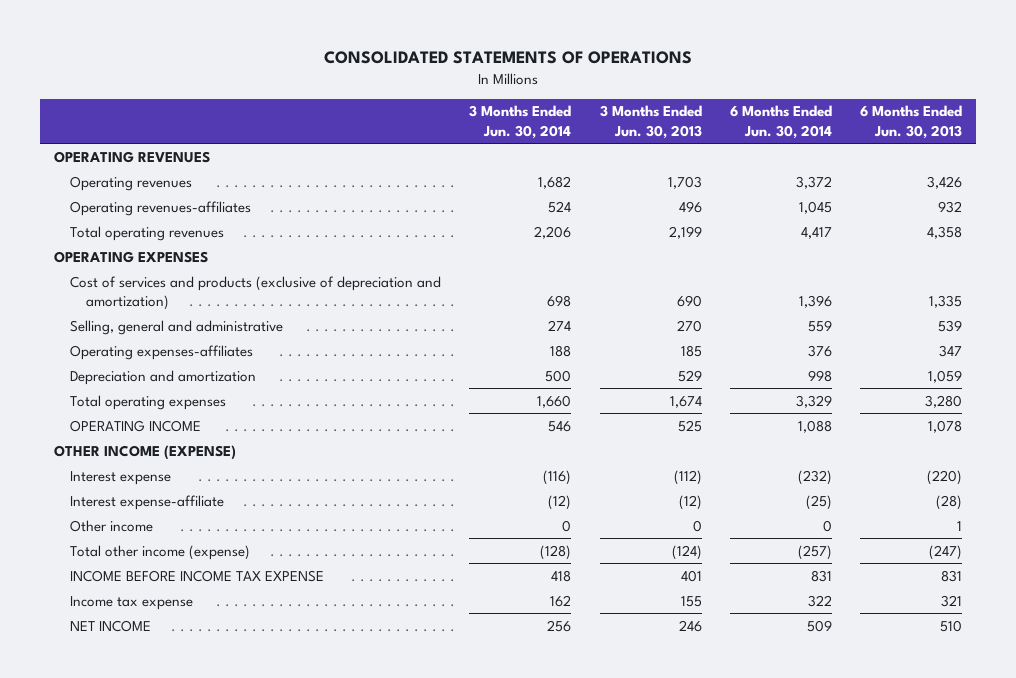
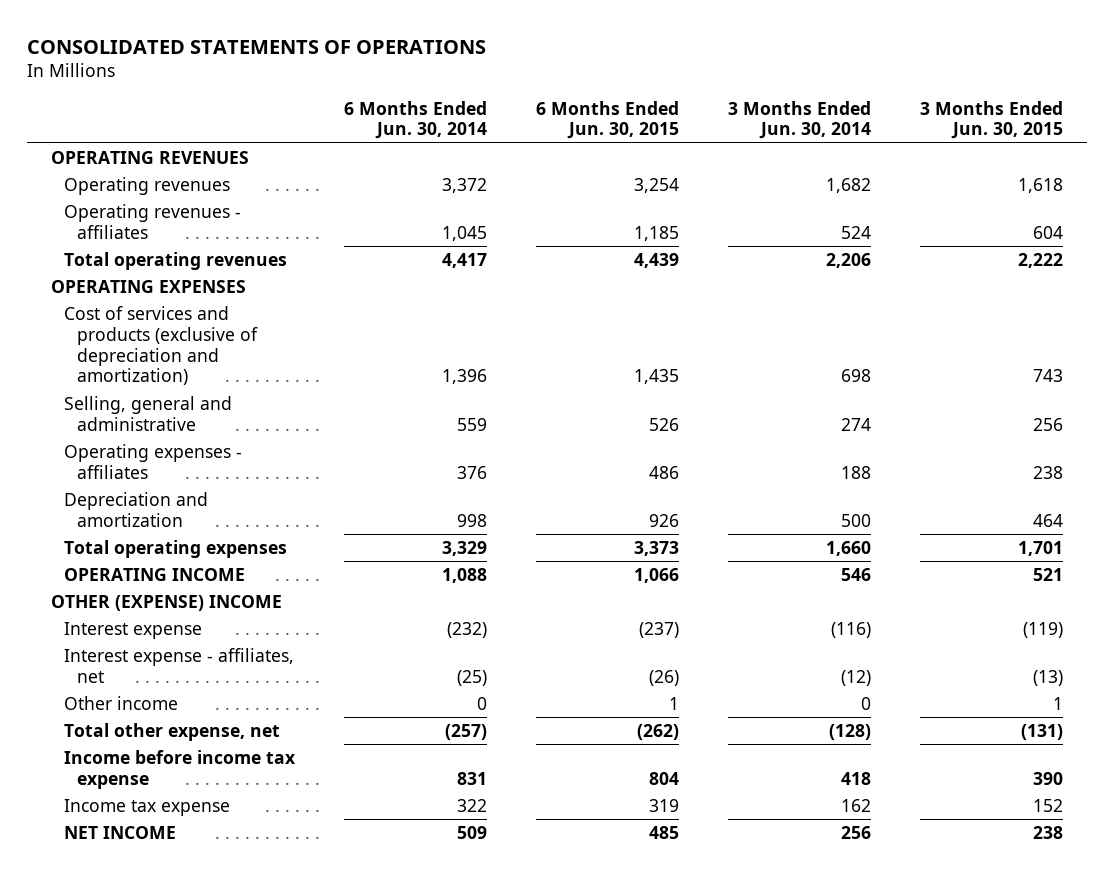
- | 3 Months Ended Jun. 30, 2014 | 3 Months Ended Jun. 30, 2013 | 6 Months Ended Jun. 30, 2014 | 6 Months Ended Jun. 30, 2013
+ | 6 Months Ended Jun. 30, 2014 | 6 Months Ended Jun. 30, 2015 | 3 Months Ended Jun. 30, 2014 | 3 Months Ended Jun. 30, 2015
- Operating revenues-affiliates | 524 | 496 | 1,045 | 932
+ Operating revenues - affiliates | 1,045 | 1,185 | 524 | 604
- Operating expenses-affiliates | 188 | 185 | 376 | 347
+ Operating expenses - affiliates | 376 | 486 | 188 | 238
- OTHER INCOME (EXPENSE)
+ OTHER (EXPENSE) INCOME
- Interest expense-affiliate | (12) | (12) | (25) | (28)
+ Interest expense - affiliates, net | (25) | (26) | (12) | (13)
- Total other income (expense) | (128) | (124) | (257) | (247)
- INCOME BEFORE INCOME TAX EXPENSE | 418 | 401 | 831 | 831
+ Total other expense, net | (257) | (262) | (128) | (131)
+ Income before income tax expense | 831 | 804 | 418 | 390

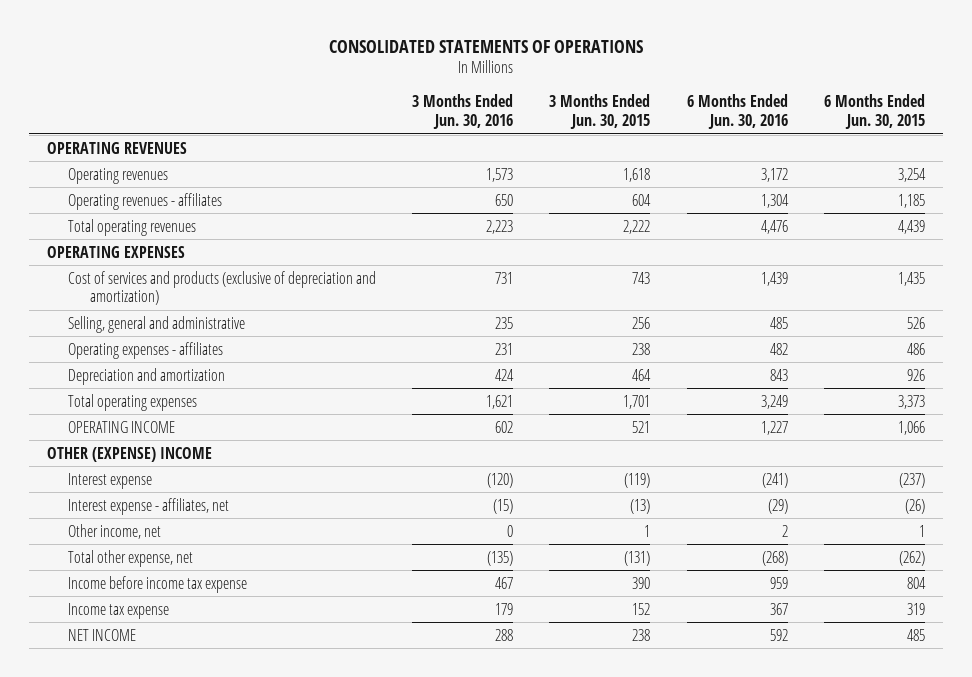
- | 6 Months Ended Jun. 30, 2014 | 6 Months Ended Jun. 30, 2015 | 3 Months Ended Jun. 30, 2014 | 3 Months Ended Jun. 30, 2015
+ | 3 Months Ended Jun. 30, 2016 | 3 Months Ended Jun. 30, 2015 | 6 Months Ended Jun. 30, 2016 | 6 Months Ended Jun. 30, 2015
- Other income | 0 | 1 | 0 | 1
+ Other income, net | 0 | 1 | 2 | 1

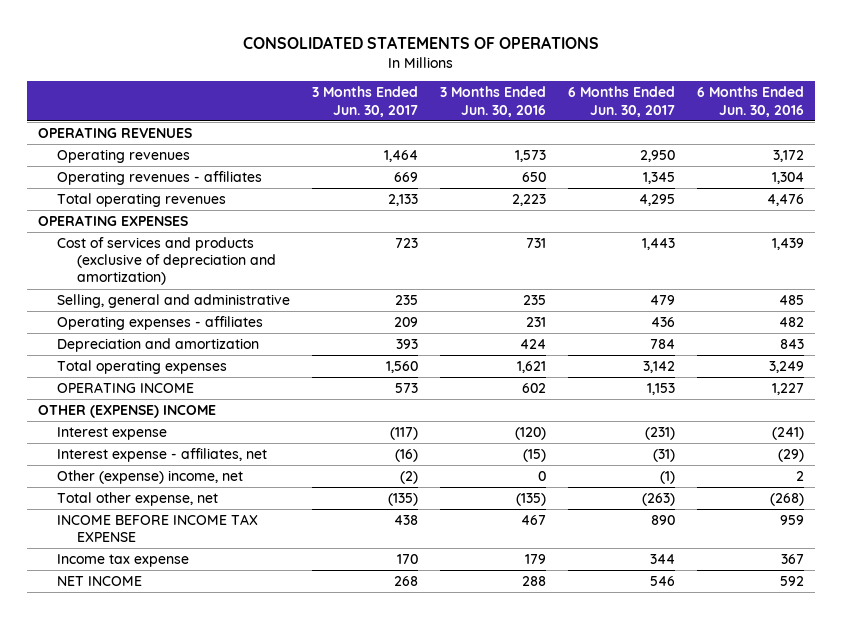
- | 3 Months Ended Jun. 30, 2016 | 3 Months Ended Jun. 30, 2015 | 6 Months Ended Jun. 30, 2016 | 6 Months Ended Jun. 30, 2015
+ | 3 Months Ended Jun. 30, 2017 | 3 Months Ended Jun. 30, 2016 | 6 Months Ended Jun. 30, 2017 | 6 Months Ended Jun. 30, 2016
- Other income, net | 0 | 1 | 2 | 1
+ Other (expense) income, net | (2) | 0 | (1) | 2
- Income before income tax expense | 467 | 390 | 959 | 804
+ INCOME BEFORE INCOME TAX EXPENSE | 438 | 467 | 890 | 959

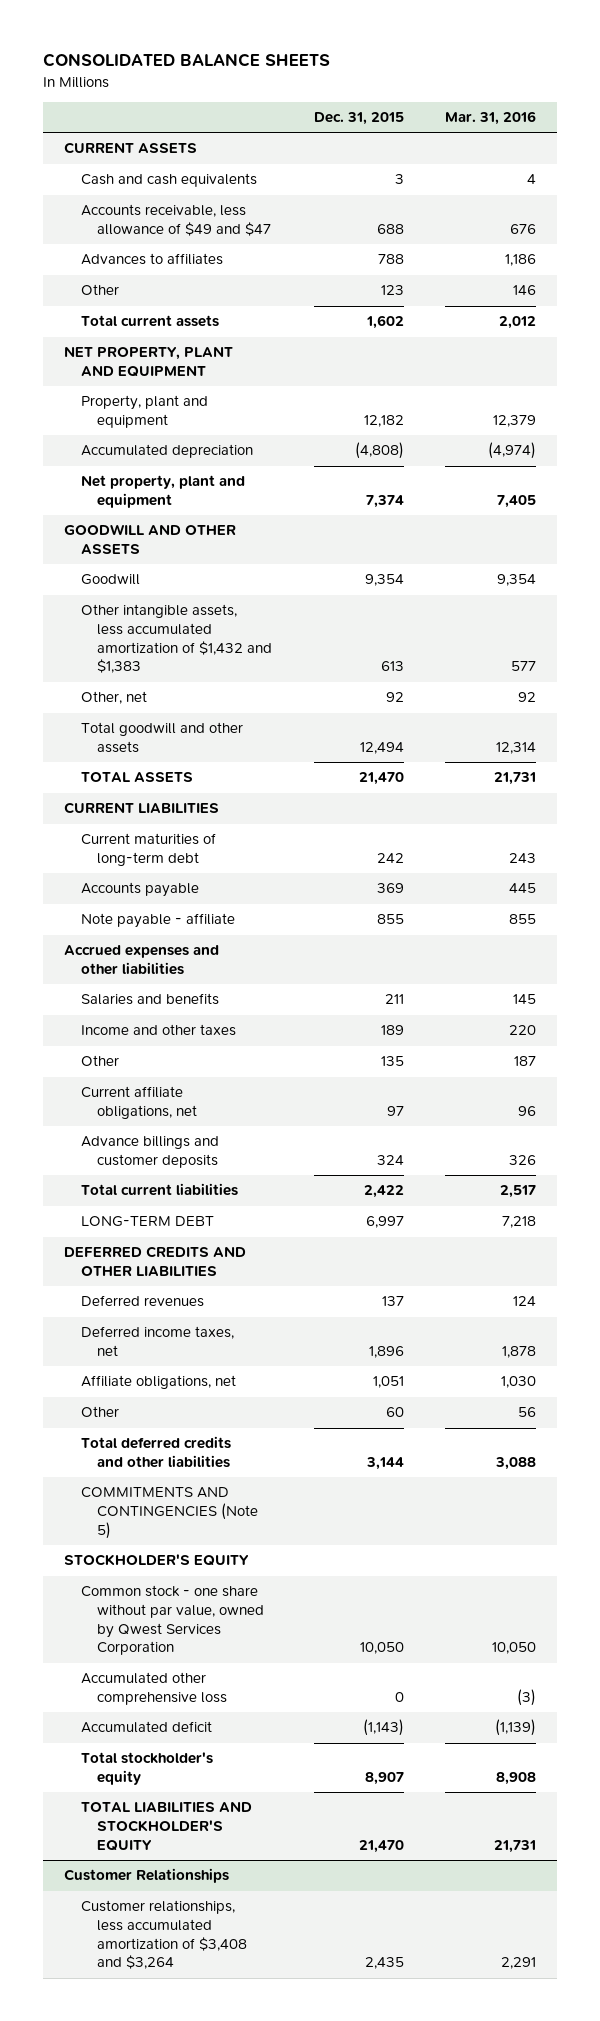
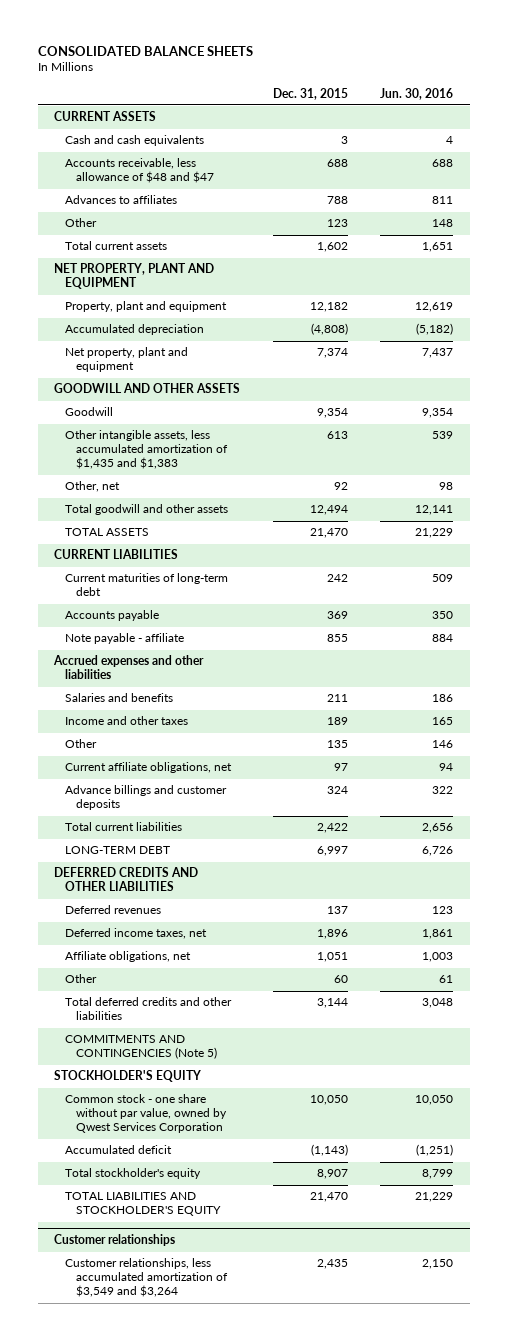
- | Dec. 31, 2015 | Mar. 31, 2016
+ | Dec. 31, 2015 | Jun. 30, 2016
- Accounts receivable, less allowance of $49 and $47 | 688 | 676
+ Accounts receivable, less allowance of $48 and $47 | 688 | 688
- Other intangible assets, less accumulated amortization of $1,432 and $1,383 | 613 | 577
+ Other intangible assets, less accumulated amortization of $1,435 and $1,383 | 613 | 539
- Accumulated other comprehensive loss | 0 | (3)
- Customer Relationships
- Customer relationships, less accumulated amortization of $3,408 and $3,264 | 2,435 | 2,291
+ Customer relationships
+ Customer relationships, less accumulated amortization of $3,549 and $3,264 | 2,435 | 2,150

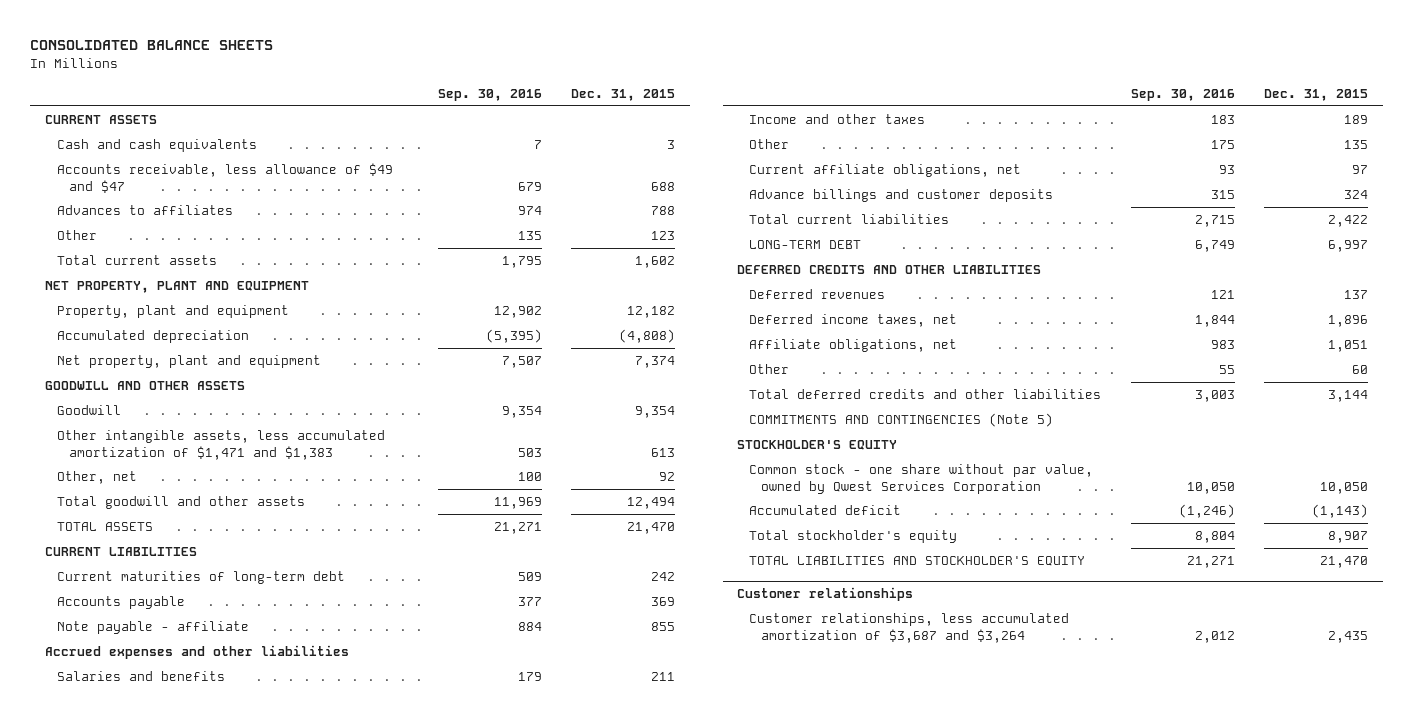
- | Dec. 31, 2015 | Jun. 30, 2016
+ | Sep. 30, 2016 | Dec. 31, 2015
- Accounts receivable, less allowance of $48 and $47 | 688 | 688
+ Accounts receivable, less allowance of $49 and $47 | 679 | 688
- Other intangible assets, less accumulated amortization of $1,435 and $1,383 | 613 | 539
+ Other intangible assets, less accumulated amortization of $1,471 and $1,383 | 503 | 613
@ Customer relationships
- Customer relationships, less accumulated amortization of $3,549 and $3,264 | 2,435 | 2,150
+ Customer relationships, less accumulated amortization of $3,687 and $3,264 | 2,012 | 2,435

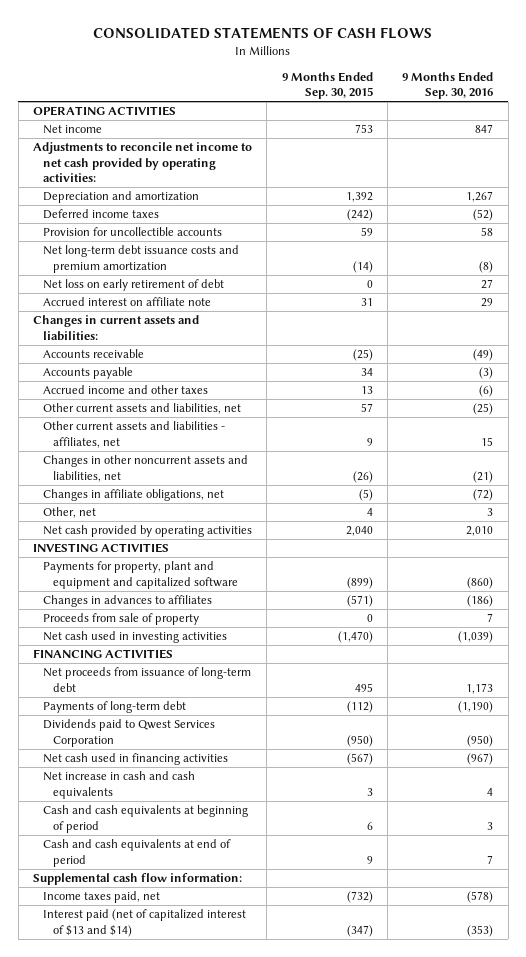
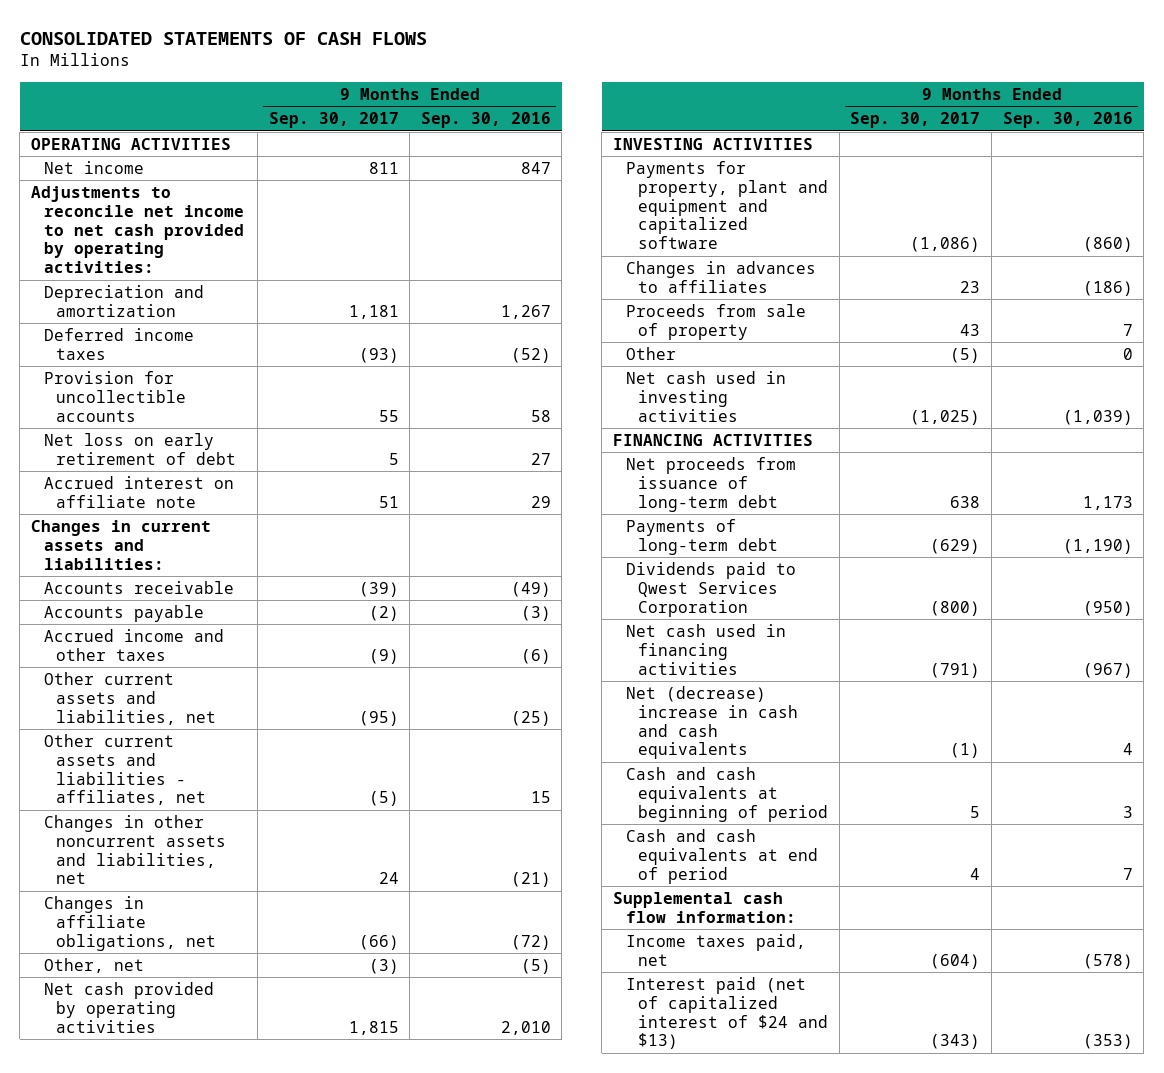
- | 9 Months Ended Sep. 30, 2015 | 9 Months Ended Sep. 30, 2016
+ | 9 Months Ended Sep. 30, 2017 | 9 Months Ended Sep. 30, 2016
- Net long-term debt issuance costs and premium amortization | (14) | (8)
- Other, net | 4 | 3
+ Other, net | (3) | (5)
+ Other | (5) | 0
- Net increase in cash and cash equivalents | 3 | 4
+ Net (decrease) increase in cash and cash equivalents | (1) | 4
- Interest paid (net of capitalized interest of $13 and $14) | (347) | (353)
+ Interest paid (net of capitalized interest of $24 and $13) | (343) | (353)

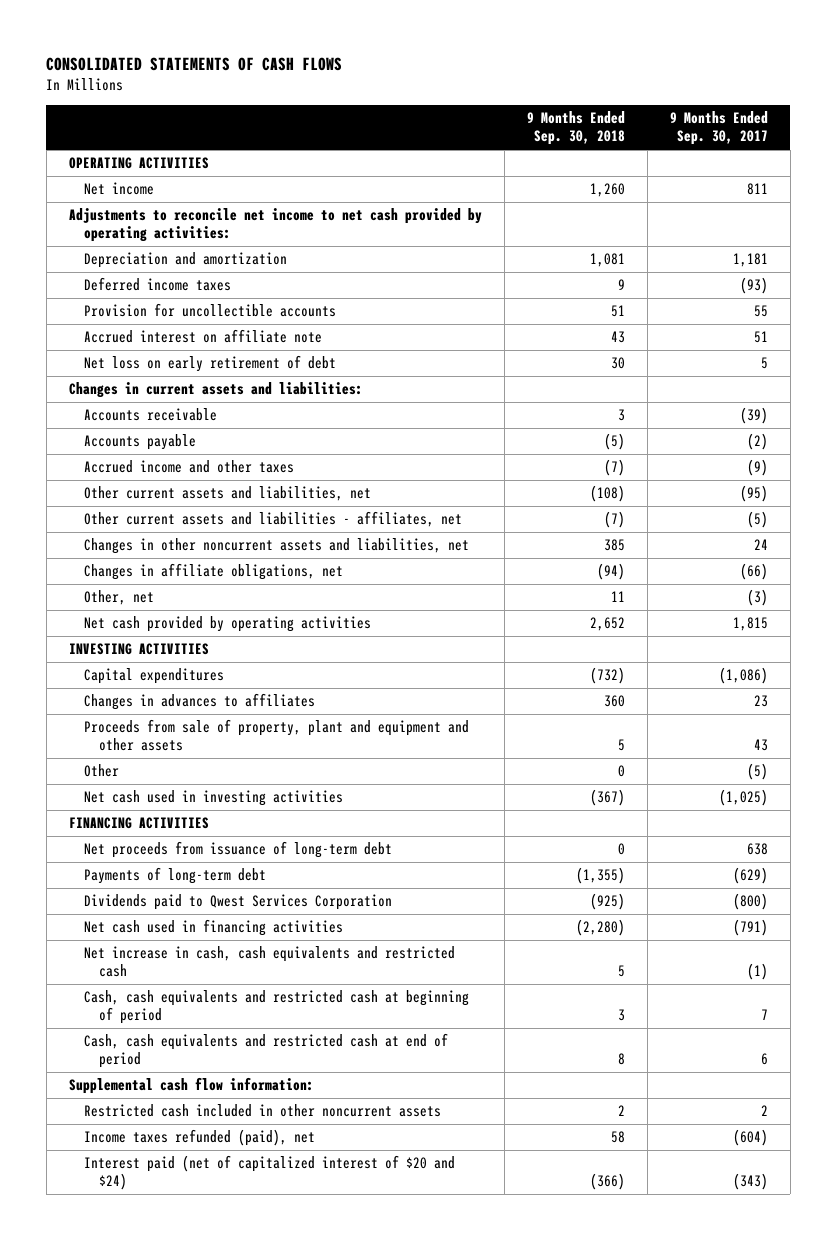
- | 9 Months Ended Sep. 30, 2017 | 9 Months Ended Sep. 30, 2016
+ | 9 Months Ended Sep. 30, 2018 | 9 Months Ended Sep. 30, 2017
moved down: Net loss on early retirement of debt | 30 | 5
- Payments for property, plant and equipment and capitalized software | (1,086) | (860)
+ Capital expenditures | (732) | (1,086)
- Proceeds from sale of property | 43 | 7
+ Proceeds from sale of property, plant and equipment and other assets | 5 | 43
- Net (decrease) increase in cash and cash equivalents | (1) | 4
- Cash and cash equivalents at beginning of period | 5 | 3
- Cash and cash equivalents at end of period | 4 | 7
+ Net increase in cash, cash equivalents and restricted cash | 5 | (1)
+ Cash, cash equivalents and restricted cash at beginning of period | 3 | 7
+ Cash, cash equivalents and restricted cash at end of period | 8 | 6
- Income taxes paid, net | (604) | (578)
- Interest paid (net of capitalized interest of $24 and $13) | (343) | (353)
+ Restricted cash included in other noncurrent assets | 2 | 2
+ Income taxes refunded (paid), net | 58 | (604)
+ Interest paid (net of capitalized interest of $20 and $24) | (366) | (343)

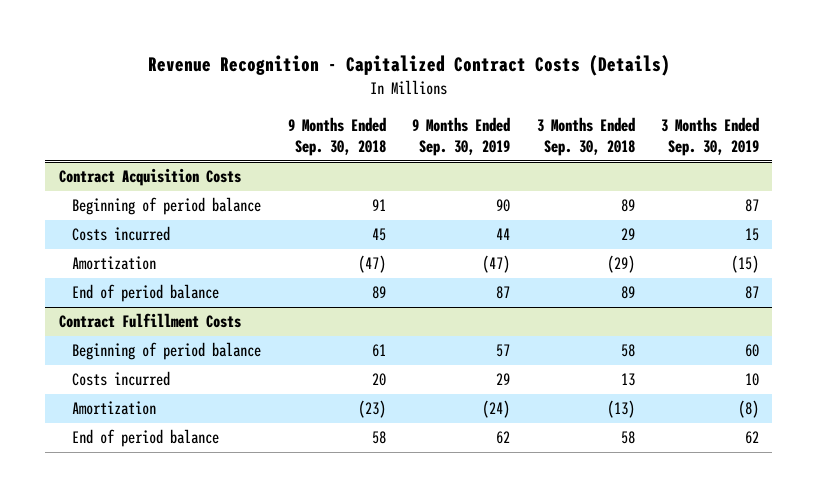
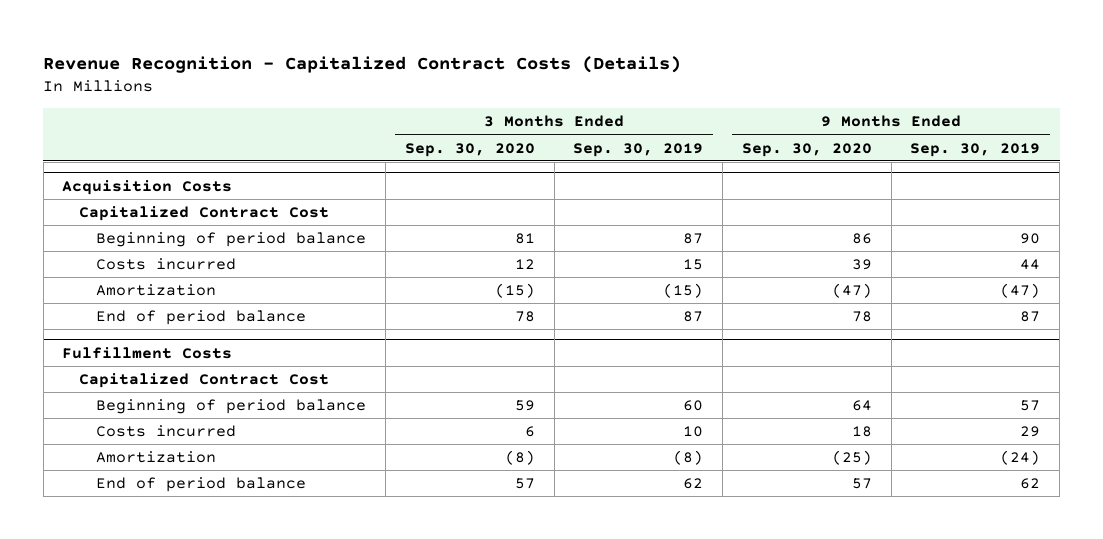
- | 9 Months Ended Sep. 30, 2018 | 9 Months Ended Sep. 30, 2019 | 3 Months Ended Sep. 30, 2018 | 3 Months Ended Sep. 30, 2019
+ | 3 Months Ended Sep. 30, 2020 | 3 Months Ended Sep. 30, 2019 | 9 Months Ended Sep. 30, 2020 | 9 Months Ended Sep. 30, 2019
- Contract Acquisition Costs
+ Acquisition Costs
+ Capitalized Contract Cost
- Contract Fulfillment Costs
+ Fulfillment Costs
+ Capitalized Contract Cost

